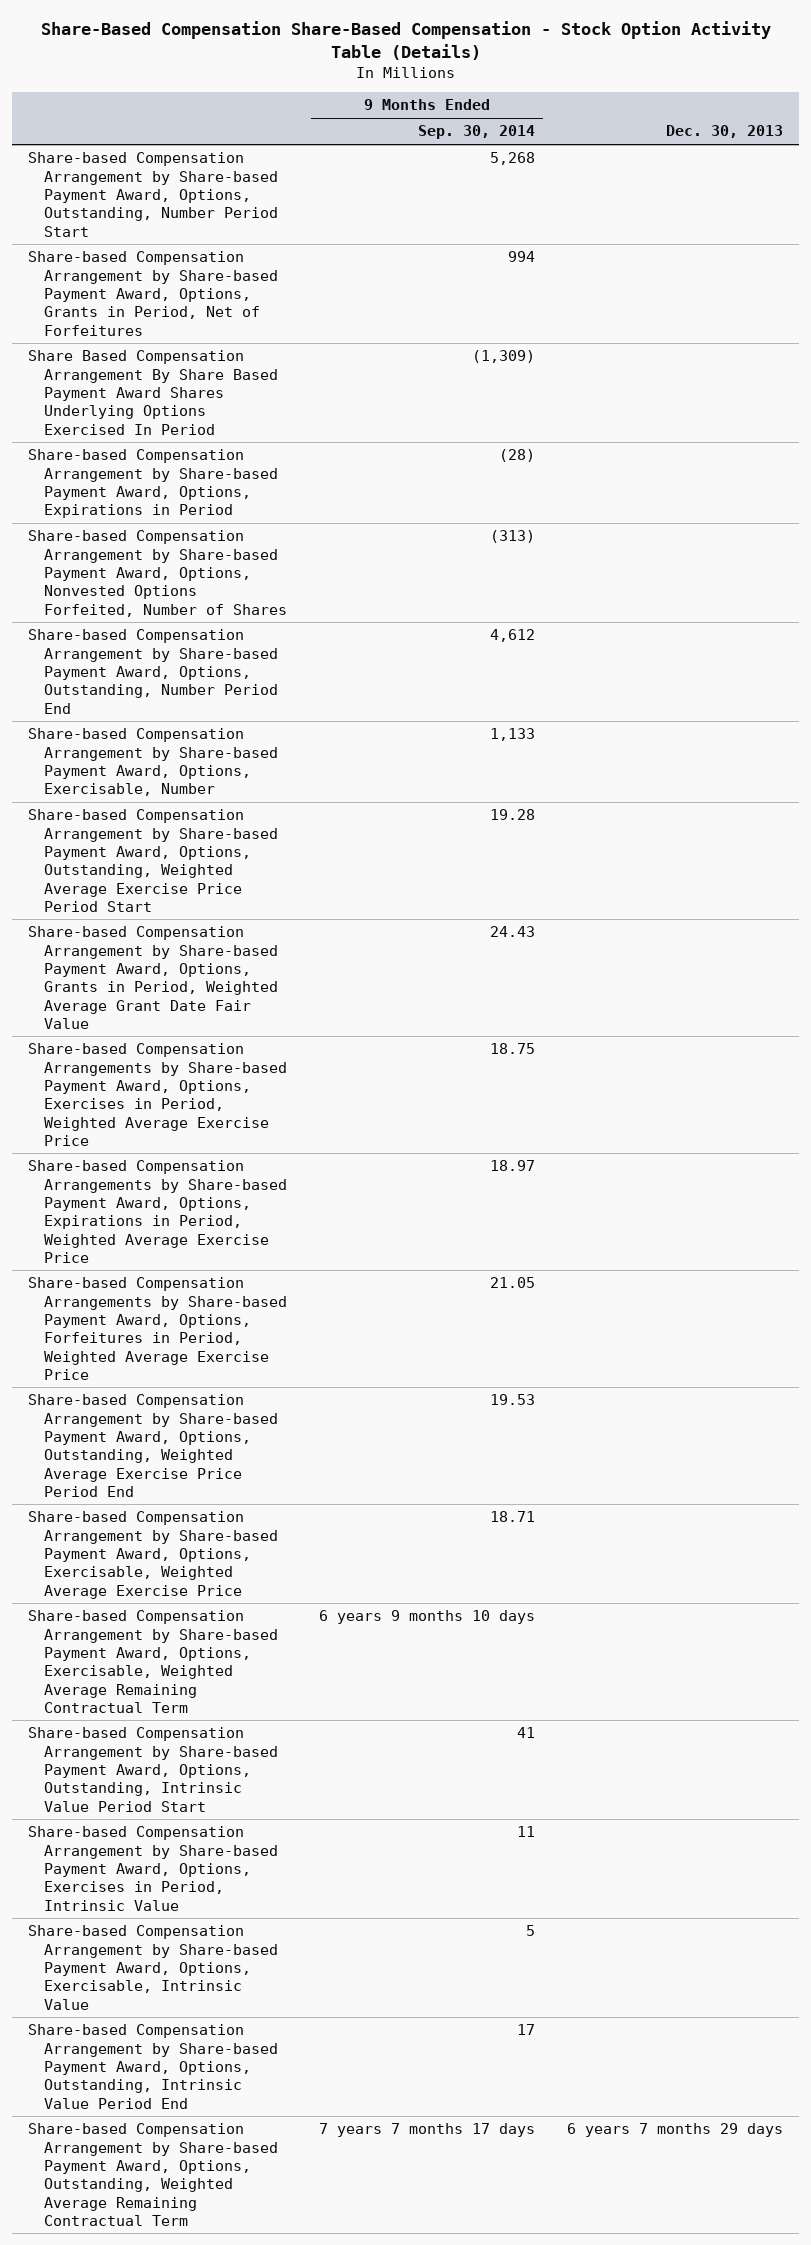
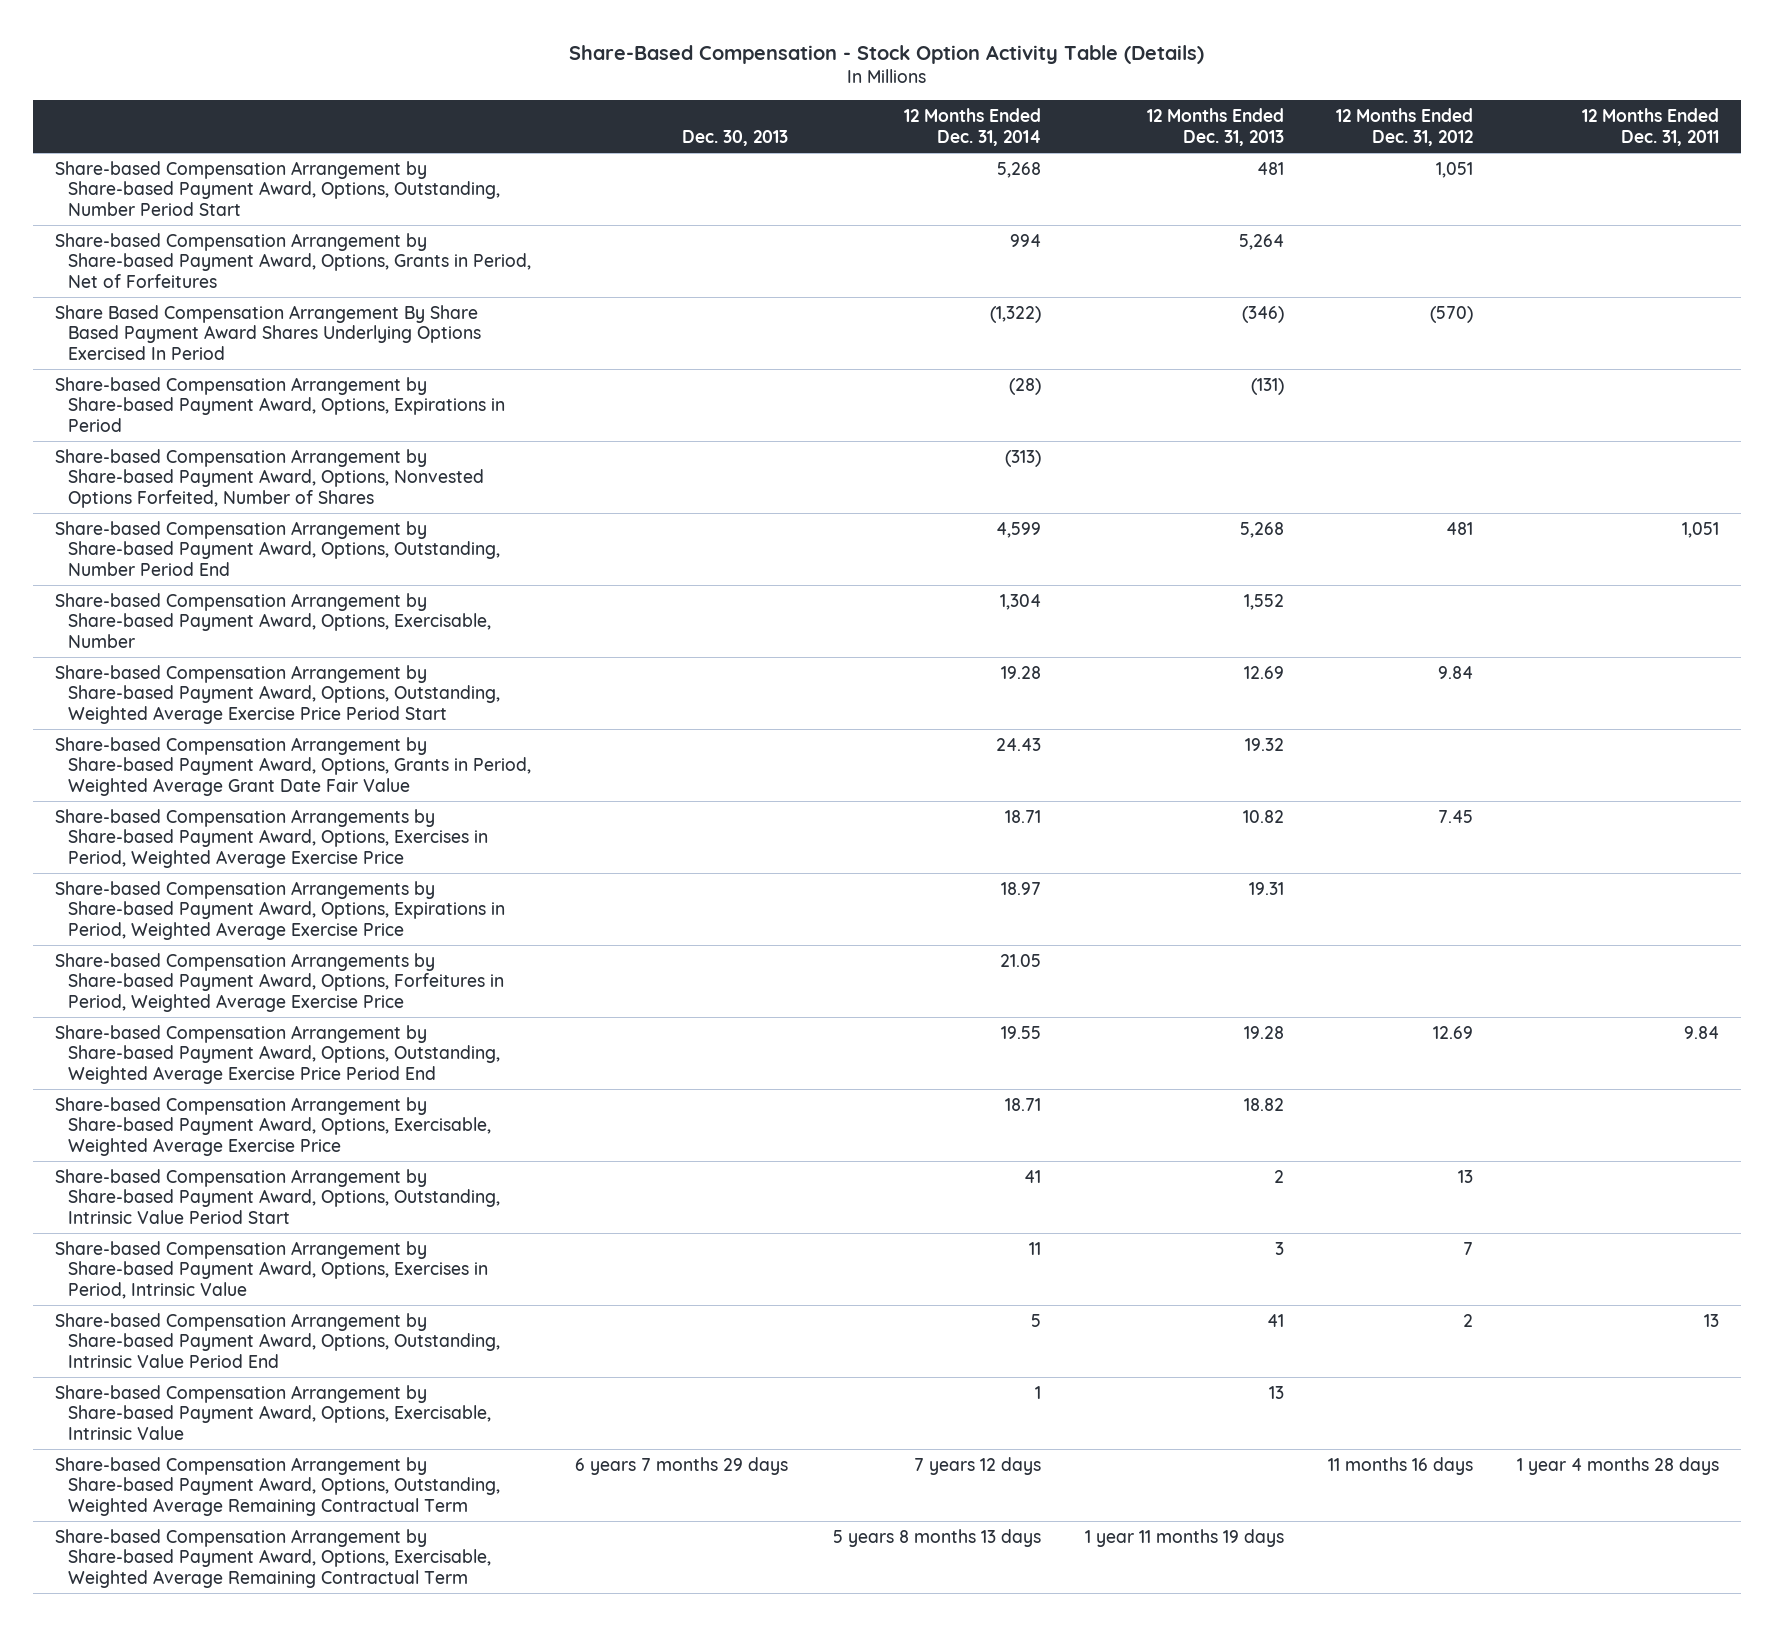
- Share-Based Compensation Share-Based Compensation - Stock Option Activity Table (Details)
+ Share-Based Compensation - Stock Option Activity Table (Details)
- | 9 Months Ended Sep. 30, 2014 | Dec. 30, 2013
+ | Dec. 30, 2013 | 12 Months Ended Dec. 31, 2014 | 12 Months Ended Dec. 31, 2013 | 12 Months Ended Dec. 31, 2012 | 12 Months Ended Dec. 31, 2011
moved down: Share-based Compensation Arrangement by Share-based Payment Award, Options, Exercisable, Intrinsic Value | | 1 | 13 | |
moved down: Share-based Compensation Arrangement by Share-based Payment Award, Options, Exercisable, Weighted Average Remaining Contractual Term | | 5 years 8 months 13 days | 1 year 11 months 19 days | |

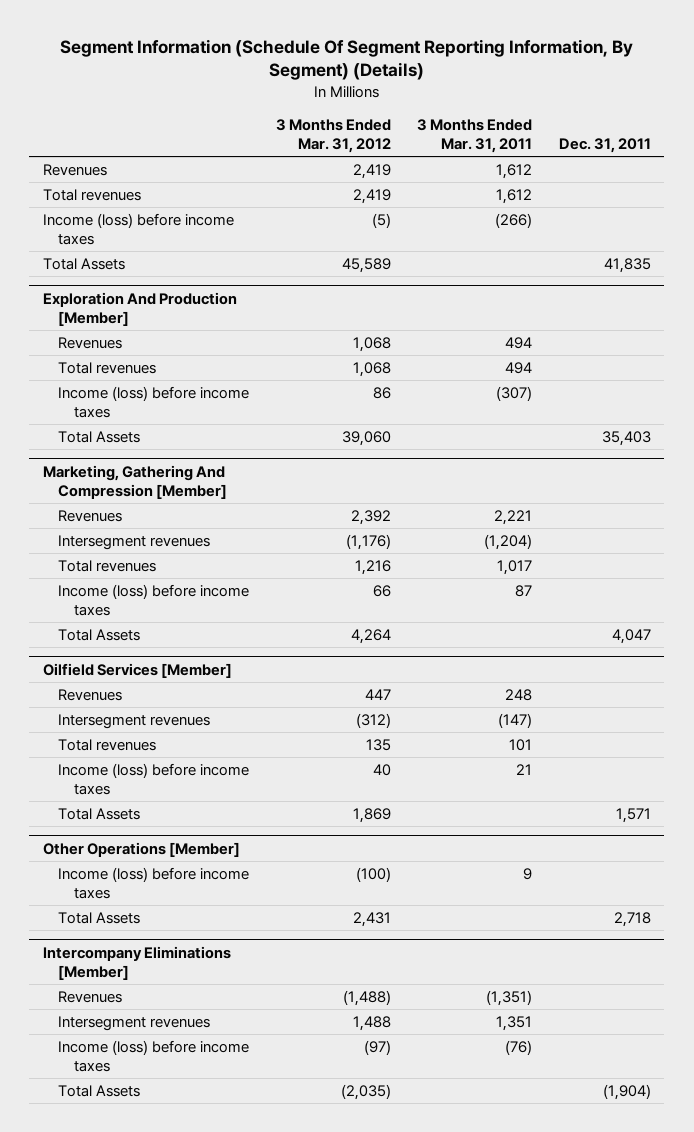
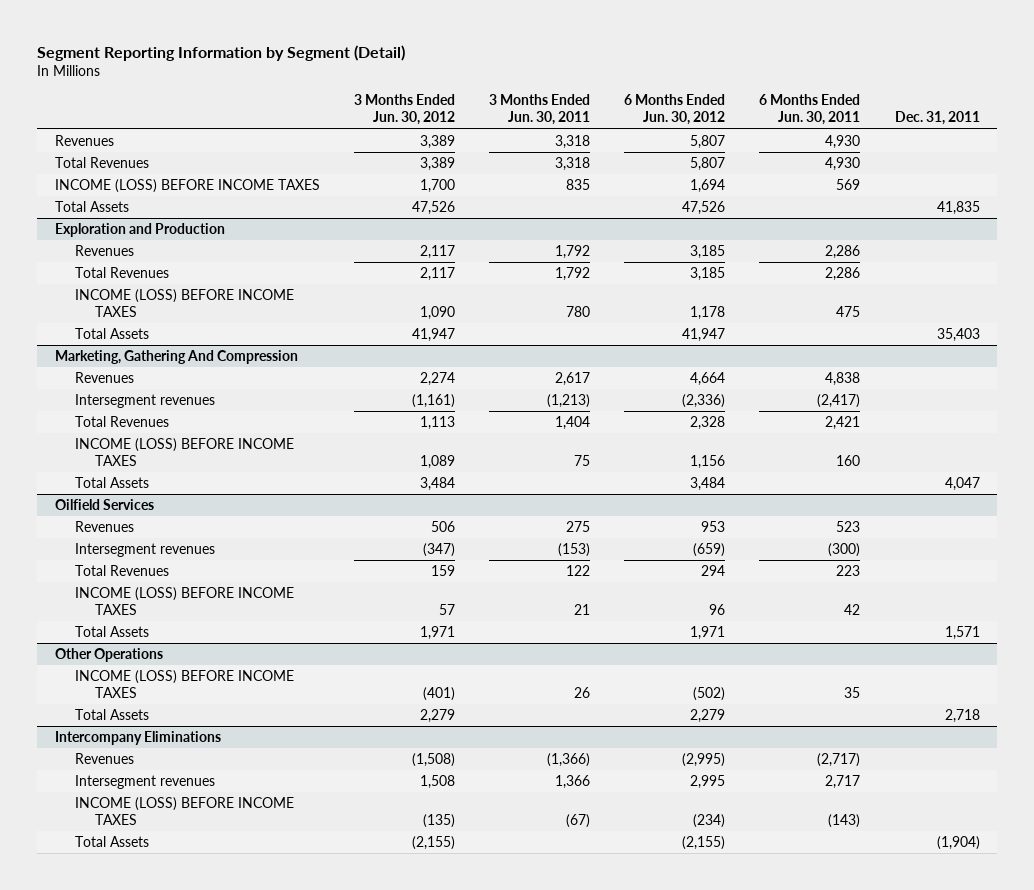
- Segment Information (Schedule Of Segment Reporting Information, By Segment) (Details)
+ Segment Reporting Information by Segment (Detail)
- | 3 Months Ended Mar. 31, 2012 | 3 Months Ended Mar. 31, 2011 | Dec. 31, 2011
+ | 3 Months Ended Jun. 30, 2012 | 3 Months Ended Jun. 30, 2011 | 6 Months Ended Jun. 30, 2012 | 6 Months Ended Jun. 30, 2011 | Dec. 31, 2011
- Total revenues | 2,419 | 1,612 |
- Income (loss) before income taxes | (5) | (266) |
+ Total Revenues | 3,389 | 3,318 | 5,807 | 4,930 |
+ INCOME (LOSS) BEFORE INCOME TAXES | 1,700 | 835 | 1,694 | 569 |
- Exploration And Production [Member]
+ Exploration and Production
- Total revenues | 1,068 | 494 |
- Income (loss) before income taxes | 86 | (307) |
+ Total Revenues | 2,117 | 1,792 | 3,185 | 2,286 |
+ INCOME (LOSS) BEFORE INCOME TAXES | 1,090 | 780 | 1,178 | 475 |
- Marketing, Gathering And Compression [Member]
+ Marketing, Gathering And Compression
- Total revenues | 1,216 | 1,017 |
- Income (loss) before income taxes | 66 | 87 |
+ Total Revenues | 1,113 | 1,404 | 2,328 | 2,421 |
+ INCOME (LOSS) BEFORE INCOME TAXES | 1,089 | 75 | 1,156 | 160 |
- Oilfield Services [Member]
+ Oilfield Services
- Total revenues | 135 | 101 |
- Income (loss) before income taxes | 40 | 21 |
+ Total Revenues | 159 | 122 | 294 | 223 |
+ INCOME (LOSS) BEFORE INCOME TAXES | 57 | 21 | 96 | 42 |
- Other Operations [Member]
- Income (loss) before income taxes | (100) | 9 |
+ Other Operations
+ INCOME (LOSS) BEFORE INCOME TAXES | (401) | 26 | (502) | 35 |
- Intercompany Eliminations [Member]
+ Intercompany Eliminations
- Income (loss) before income taxes | (97) | (76) |
+ INCOME (LOSS) BEFORE INCOME TAXES | (135) | (67) | (234) | (143) |

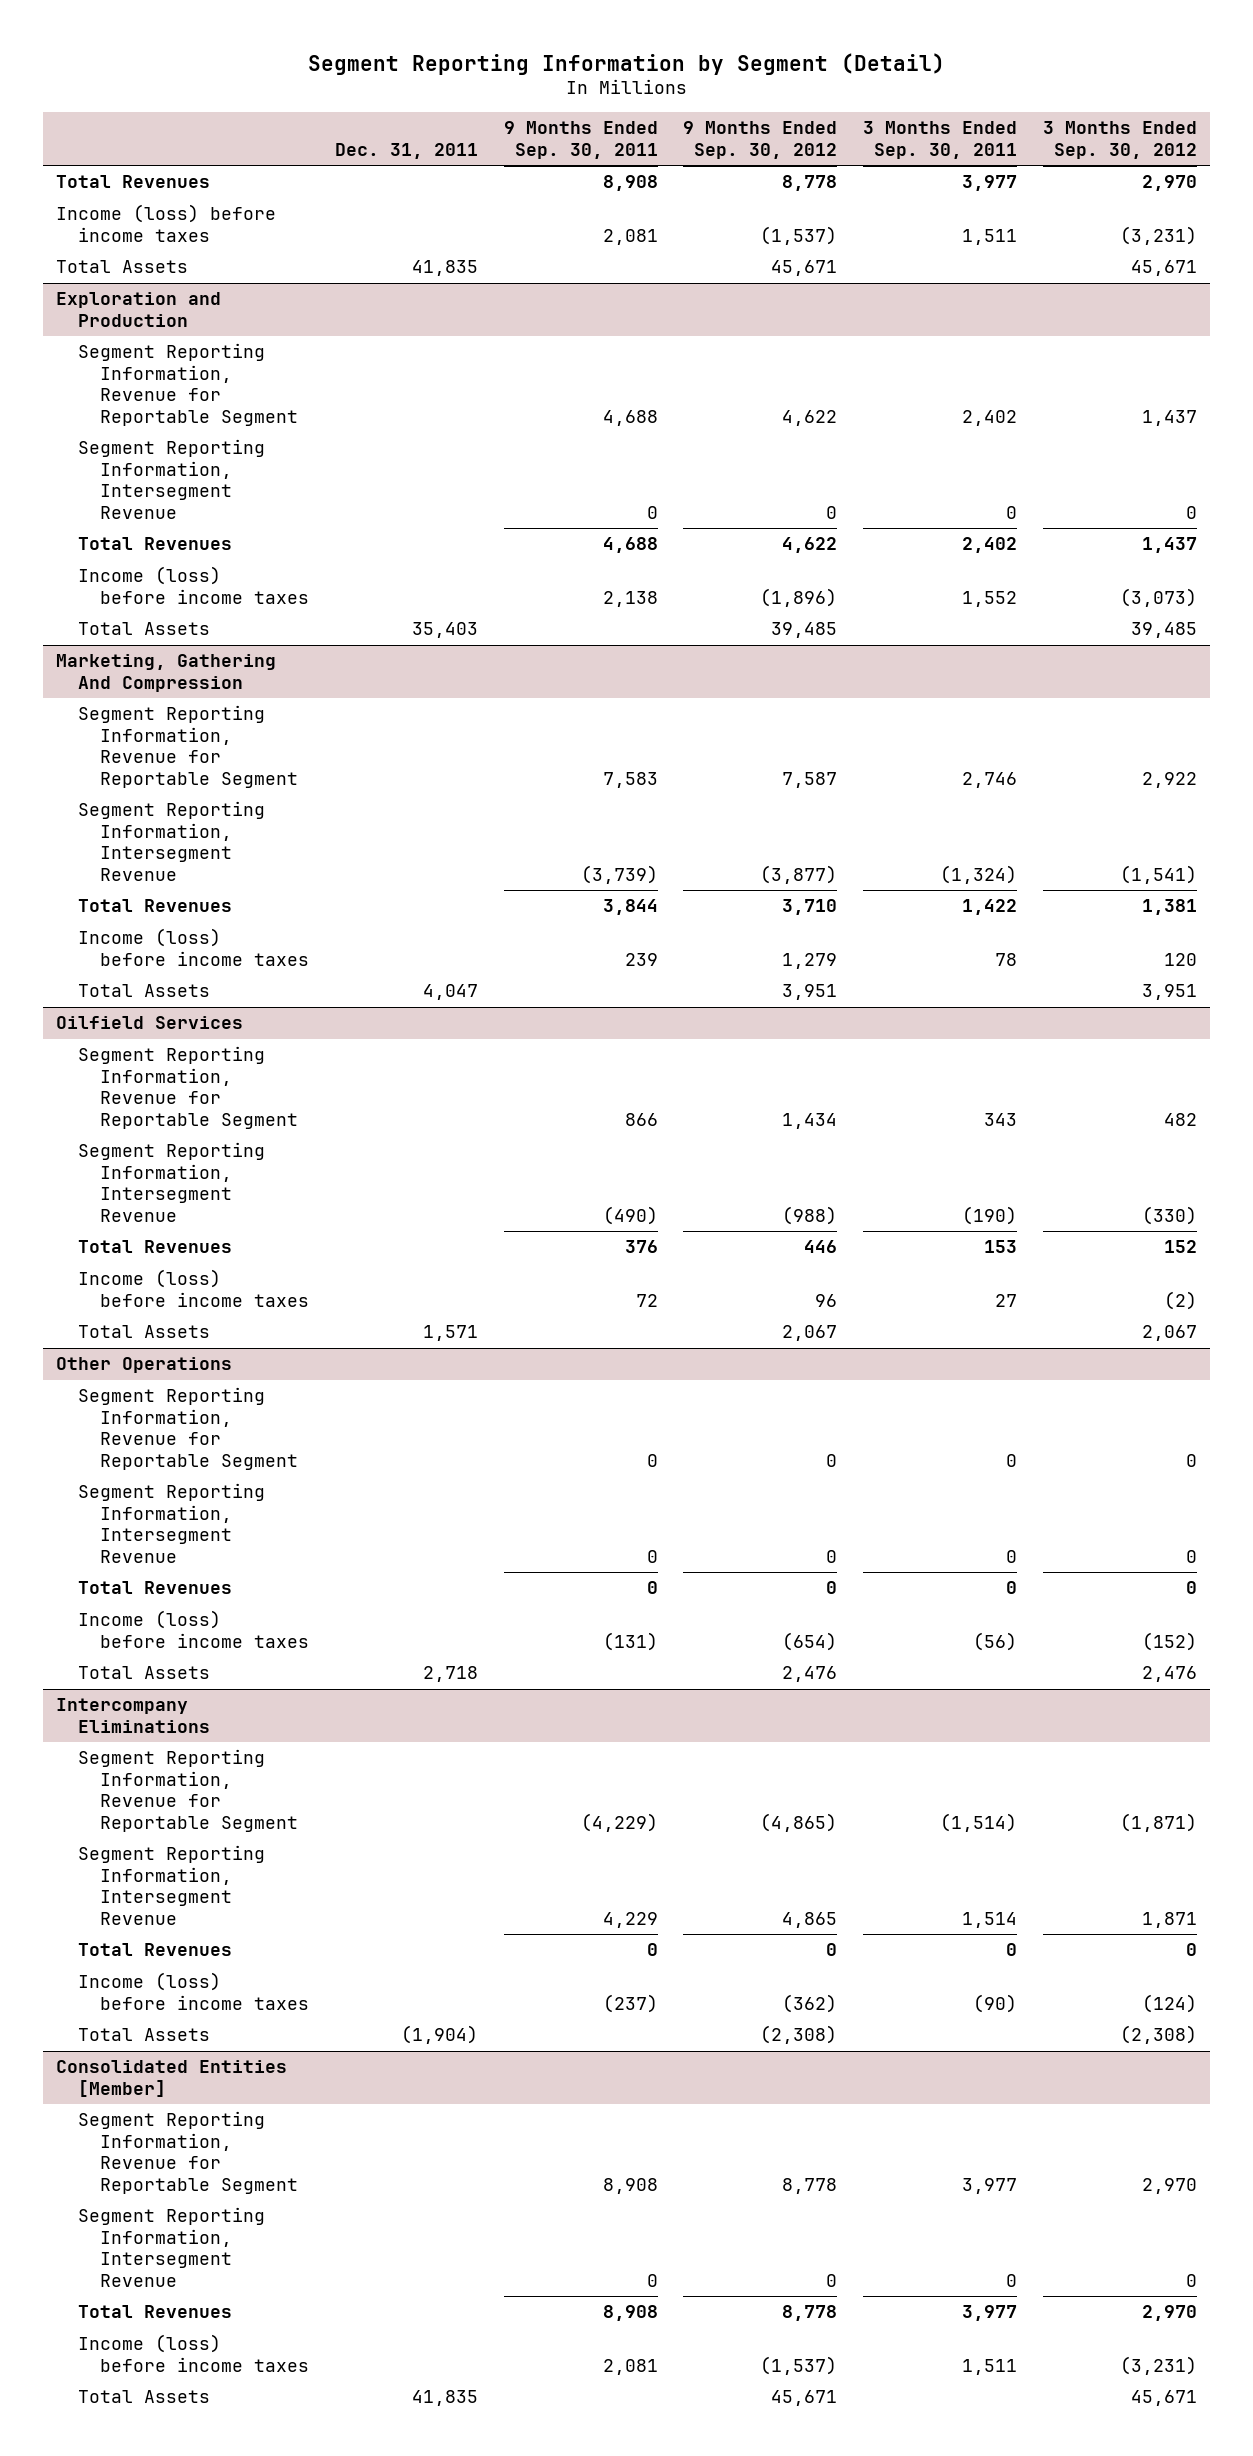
- | 3 Months Ended Jun. 30, 2012 | 3 Months Ended Jun. 30, 2011 | 6 Months Ended Jun. 30, 2012 | 6 Months Ended Jun. 30, 2011 | Dec. 31, 2011
+ | Dec. 31, 2011 | 9 Months Ended Sep. 30, 2011 | 9 Months Ended Sep. 30, 2012 | 3 Months Ended Sep. 30, 2011 | 3 Months Ended Sep. 30, 2012
- Revenues | 3,389 | 3,318 | 5,807 | 4,930 |
- INCOME (LOSS) BEFORE INCOME TAXES | 1,700 | 835 | 1,694 | 569 |
+ Income (loss) before income taxes | | 2,081 | (1,537) | 1,511 | (3,231)
@ Exploration and Production
- Revenues | 2,117 | 1,792 | 3,185 | 2,286 |
+ Segment Reporting Information, Revenue for Reportable Segment | | 4,688 | 4,622 | 2,402 | 1,437
+ Segment Reporting Information, Intersegment Revenue | | 0 | 0 | 0 | 0
- INCOME (LOSS) BEFORE INCOME TAXES | 1,090 | 780 | 1,178 | 475 |
+ Income (loss) before income taxes | | 2,138 | (1,896) | 1,552 | (3,073)
@ Marketing, Gathering And Compression
- Revenues | 2,274 | 2,617 | 4,664 | 4,838 |
- Intersegment revenues | (1,161) | (1,213) | (2,336) | (2,417) |
+ Segment Reporting Information, Revenue for Reportable Segment | | 7,583 | 7,587 | 2,746 | 2,922
+ Segment Reporting Information, Intersegment Revenue | | (3,739) | (3,877) | (1,324) | (1,541)
- INCOME (LOSS) BEFORE INCOME TAXES | 1,089 | 75 | 1,156 | 160 |
+ Income (loss) before income taxes | | 239 | 1,279 | 78 | 120
@ Oilfield Services
- Revenues | 506 | 275 | 953 | 523 |
- Intersegment revenues | (347) | (153) | (659) | (300) |
+ Segment Reporting Information, Revenue for Reportable Segment | | 866 | 1,434 | 343 | 482
+ Segment Reporting Information, Intersegment Revenue | | (490) | (988) | (190) | (330)
- INCOME (LOSS) BEFORE INCOME TAXES | 57 | 21 | 96 | 42 |
+ Income (loss) before income taxes | | 72 | 96 | 27 | (2)
@ Other Operations
- INCOME (LOSS) BEFORE INCOME TAXES | (401) | 26 | (502) | 35 |
+ Segment Reporting Information, Revenue for Reportable Segment | | 0 | 0 | 0 | 0
+ Segment Reporting Information, Intersegment Revenue | | 0 | 0 | 0 | 0
+ Total Revenues | | 0 | 0 | 0 | 0
+ Income (loss) before income taxes | | (131) | (654) | (56) | (152)
@ Intercompany Eliminations
- Revenues | (1,508) | (1,366) | (2,995) | (2,717) |
- Intersegment revenues | 1,508 | 1,366 | 2,995 | 2,717 |
- INCOME (LOSS) BEFORE INCOME TAXES | (135) | (67) | (234) | (143) |
+ Segment Reporting Information, Revenue for Reportable Segment | | (4,229) | (4,865) | (1,514) | (1,871)
+ Segment Reporting Information, Intersegment Revenue | | 4,229 | 4,865 | 1,514 | 1,871
+ Total Revenues | | 0 | 0 | 0 | 0
+ Income (loss) before income taxes | | (237) | (362) | (90) | (124)
+ Consolidated Entities [Member]
+ Segment Reporting Information, Revenue for Reportable Segment | | 8,908 | 8,778 | 3,977 | 2,970
+ Segment Reporting Information, Intersegment Revenue | | 0 | 0 | 0 | 0
+ Total Revenues | | 8,908 | 8,778 | 3,977 | 2,970
+ Income (loss) before income taxes | | 2,081 | (1,537) | 1,511 | (3,231)
+ Total Assets | 41,835 | | 45,671 | | 45,671

